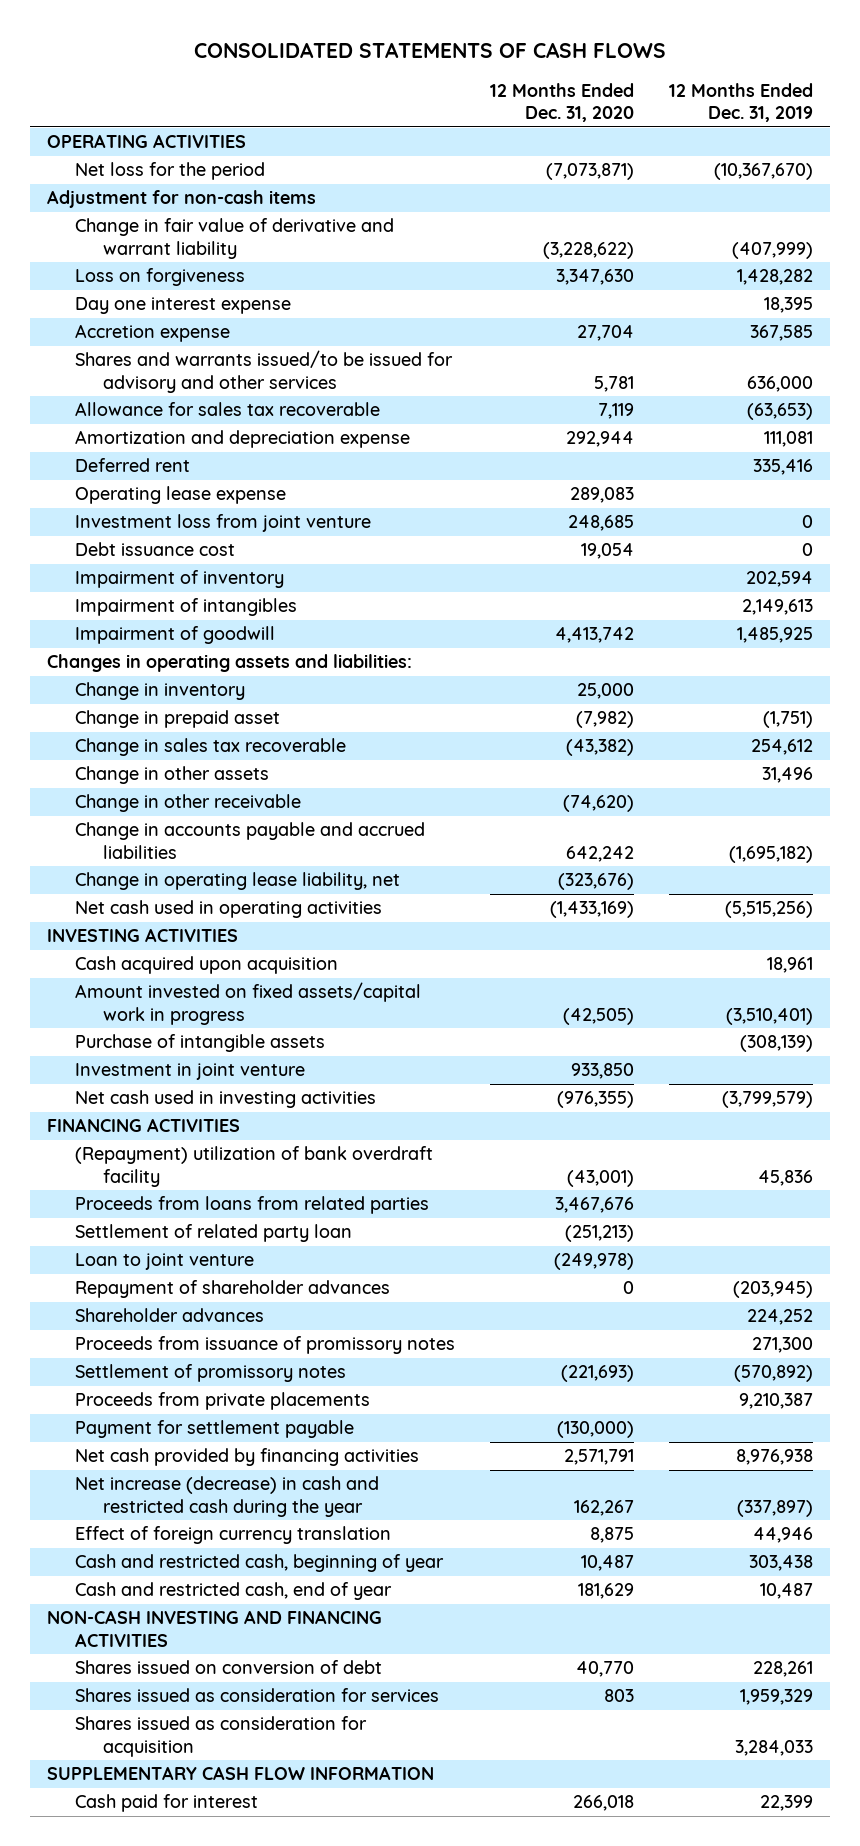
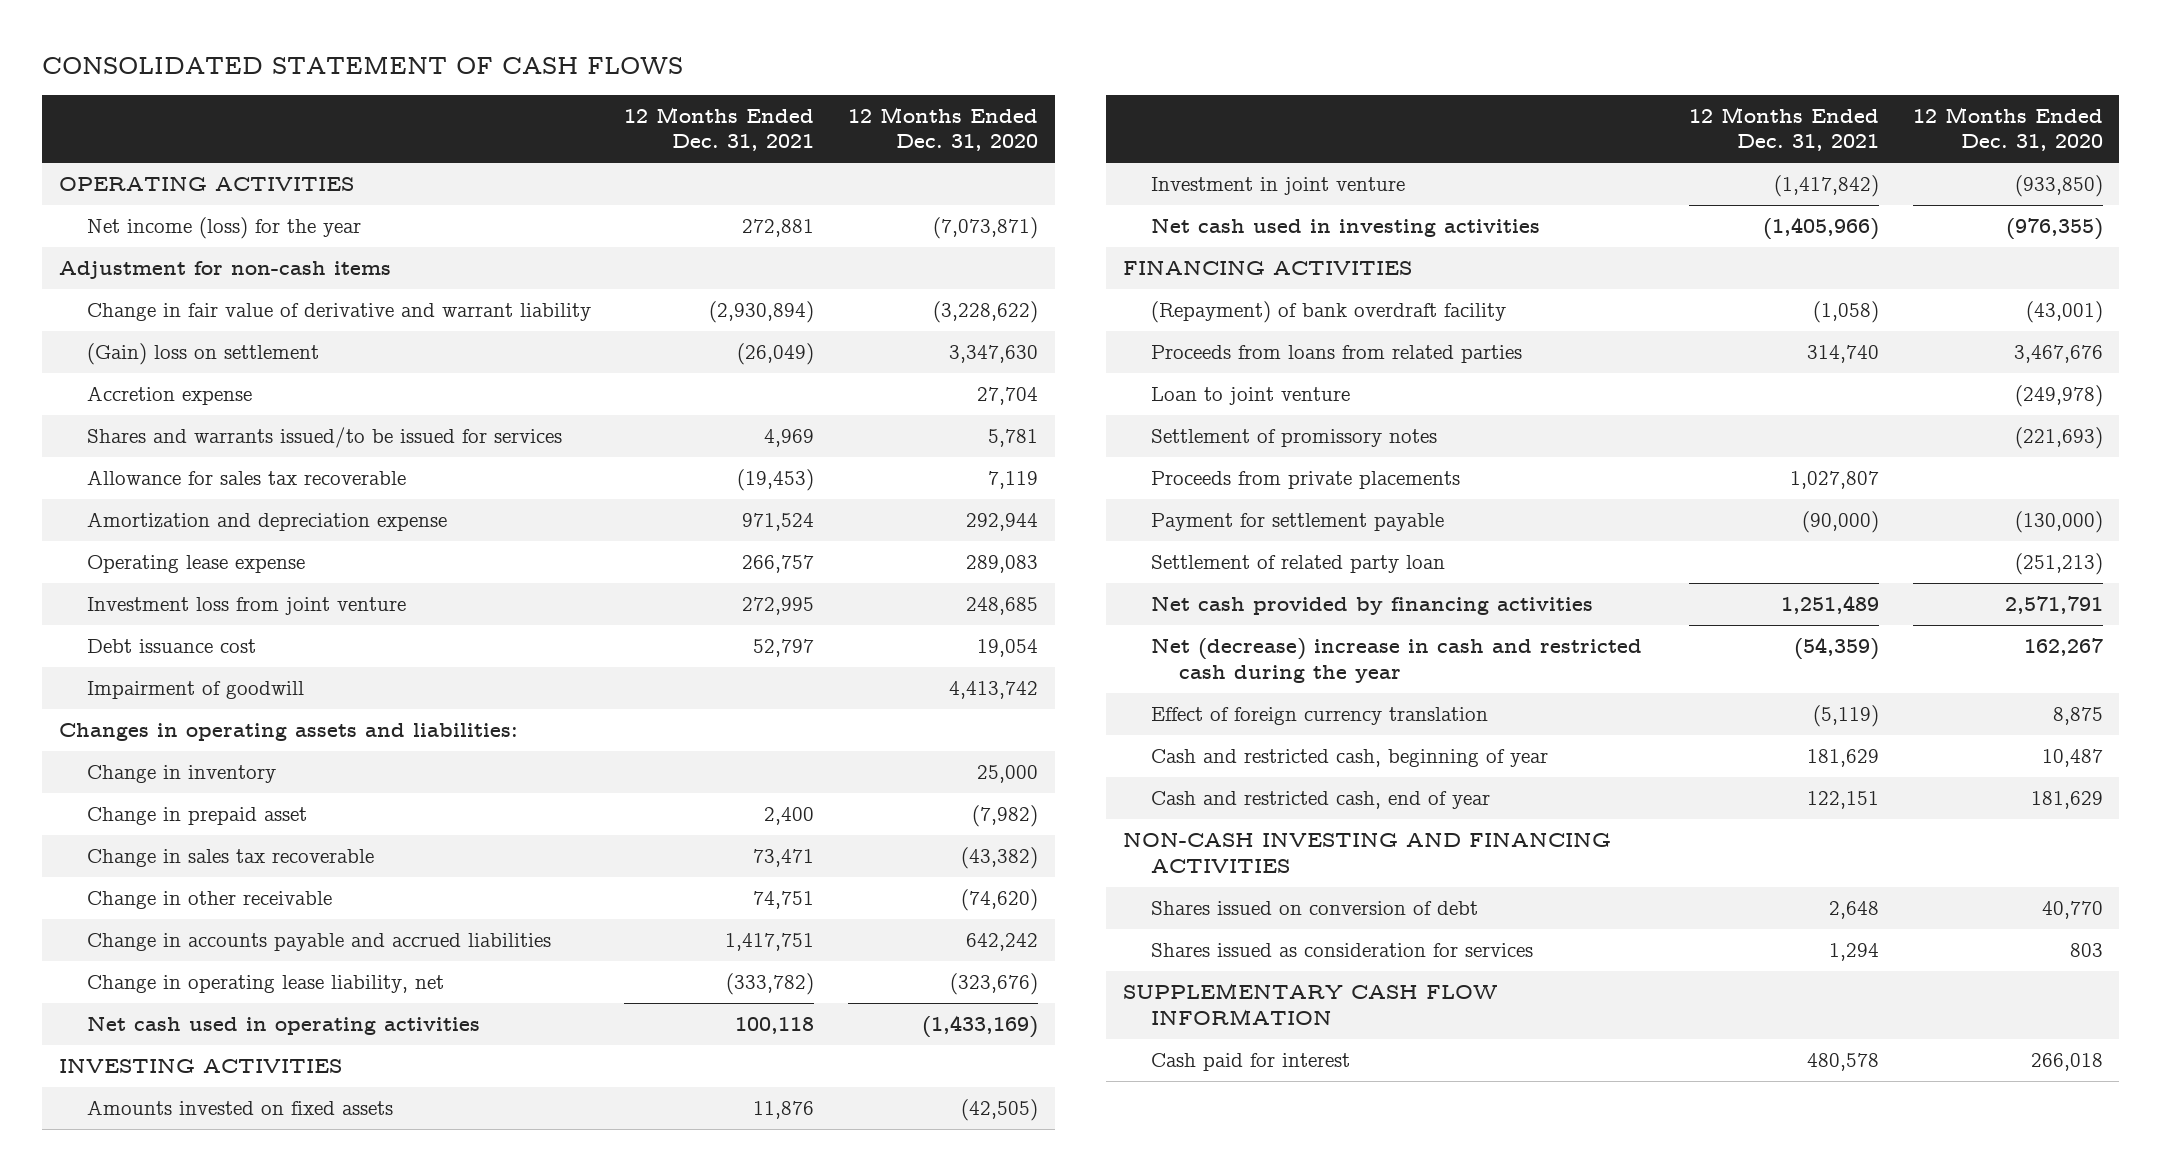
- CONSOLIDATED STATEMENTS OF CASH FLOWS
+ CONSOLIDATED STATEMENT OF CASH FLOWS
- | 12 Months Ended Dec. 31, 2020 | 12 Months Ended Dec. 31, 2019
+ | 12 Months Ended Dec. 31, 2021 | 12 Months Ended Dec. 31, 2020
- Net loss for the period | (7,073,871) | (10,367,670)
+ Net income (loss) for the year | 272,881 | (7,073,871)
- Loss on forgiveness | 3,347,630 | 1,428,282
- Day one interest expense | | 18,395
+ (Gain) loss on settlement | (26,049) | 3,347,630
- Shares and warrants issued/to be issued for advisory and other services | 5,781 | 636,000
+ Shares and warrants issued/to be issued for services | 4,969 | 5,781
- Deferred rent | | 335,416
- Impairment of inventory | | 202,594
- Impairment of intangibles | | 2,149,613
- Change in other assets | | 31,496
- Cash acquired upon acquisition | | 18,961
- Amount invested on fixed assets/capital work in progress | (42,505) | (3,510,401)
- Purchase of intangible assets | | (308,139)
- Investment in joint venture | 933,850 |
+ Amounts invested on fixed assets | 11,876 | (42,505)
+ Investment in joint venture | (1,417,842) | (933,850)
- (Repayment) utilization of bank overdraft facility | (43,001) | 45,836
+ (Repayment) of bank overdraft facility | (1,058) | (43,001)
- Repayment of shareholder advances | 0 | (203,945)
- Shareholder advances | | 224,252
- Proceeds from issuance of promissory notes | | 271,300
moved down: Settlement of related party loan | | (251,213)
- Net increase (decrease) in cash and restricted cash during the year | 162,267 | (337,897)
+ Net (decrease) increase in cash and restricted cash during the year | (54,359) | 162,267
- Shares issued as consideration for acquisition | | 3,284,033

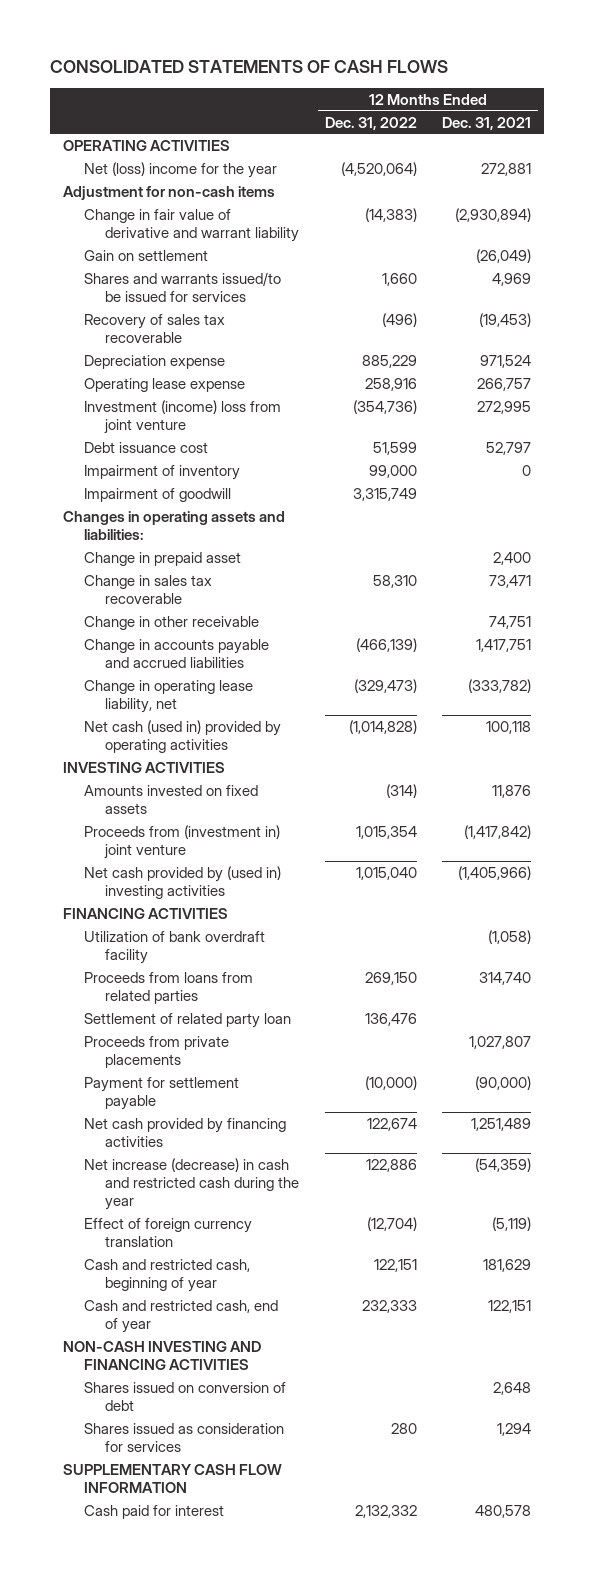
- CONSOLIDATED STATEMENT OF CASH FLOWS
+ CONSOLIDATED STATEMENTS OF CASH FLOWS
- | 12 Months Ended Dec. 31, 2021 | 12 Months Ended Dec. 31, 2020
+ | 12 Months Ended Dec. 31, 2022 | 12 Months Ended Dec. 31, 2021
- Net income (loss) for the year | 272,881 | (7,073,871)
+ Net (loss) income for the year | (4,520,064) | 272,881
- (Gain) loss on settlement | (26,049) | 3,347,630
- Accretion expense | | 27,704
+ Gain on settlement | | (26,049)
- Allowance for sales tax recoverable | (19,453) | 7,119
- Amortization and depreciation expense | 971,524 | 292,944
+ Recovery of sales tax recoverable | (496) | (19,453)
+ Depreciation expense | 885,229 | 971,524
- Investment loss from joint venture | 272,995 | 248,685
+ Investment (income) loss from joint venture | (354,736) | 272,995
+ Impairment of inventory | 99,000 | 0
- Change in inventory | | 25,000
- Net cash used in operating activities | 100,118 | (1,433,169)
+ Net cash (used in) provided by operating activities | (1,014,828) | 100,118
- Investment in joint venture | (1,417,842) | (933,850)
- Net cash used in investing activities | (1,405,966) | (976,355)
+ Proceeds from (investment in) joint venture | 1,015,354 | (1,417,842)
+ Net cash provided by (used in) investing activities | 1,015,040 | (1,405,966)
- (Repayment) of bank overdraft facility | (1,058) | (43,001)
+ Utilization of bank overdraft facility | | (1,058)
- Loan to joint venture | | (249,978)
- Settlement of promissory notes | | (221,693)
moved up: Settlement of related party loan | 136,476 |
- Net (decrease) increase in cash and restricted cash during the year | (54,359) | 162,267
+ Net increase (decrease) in cash and restricted cash during the year | 122,886 | (54,359)

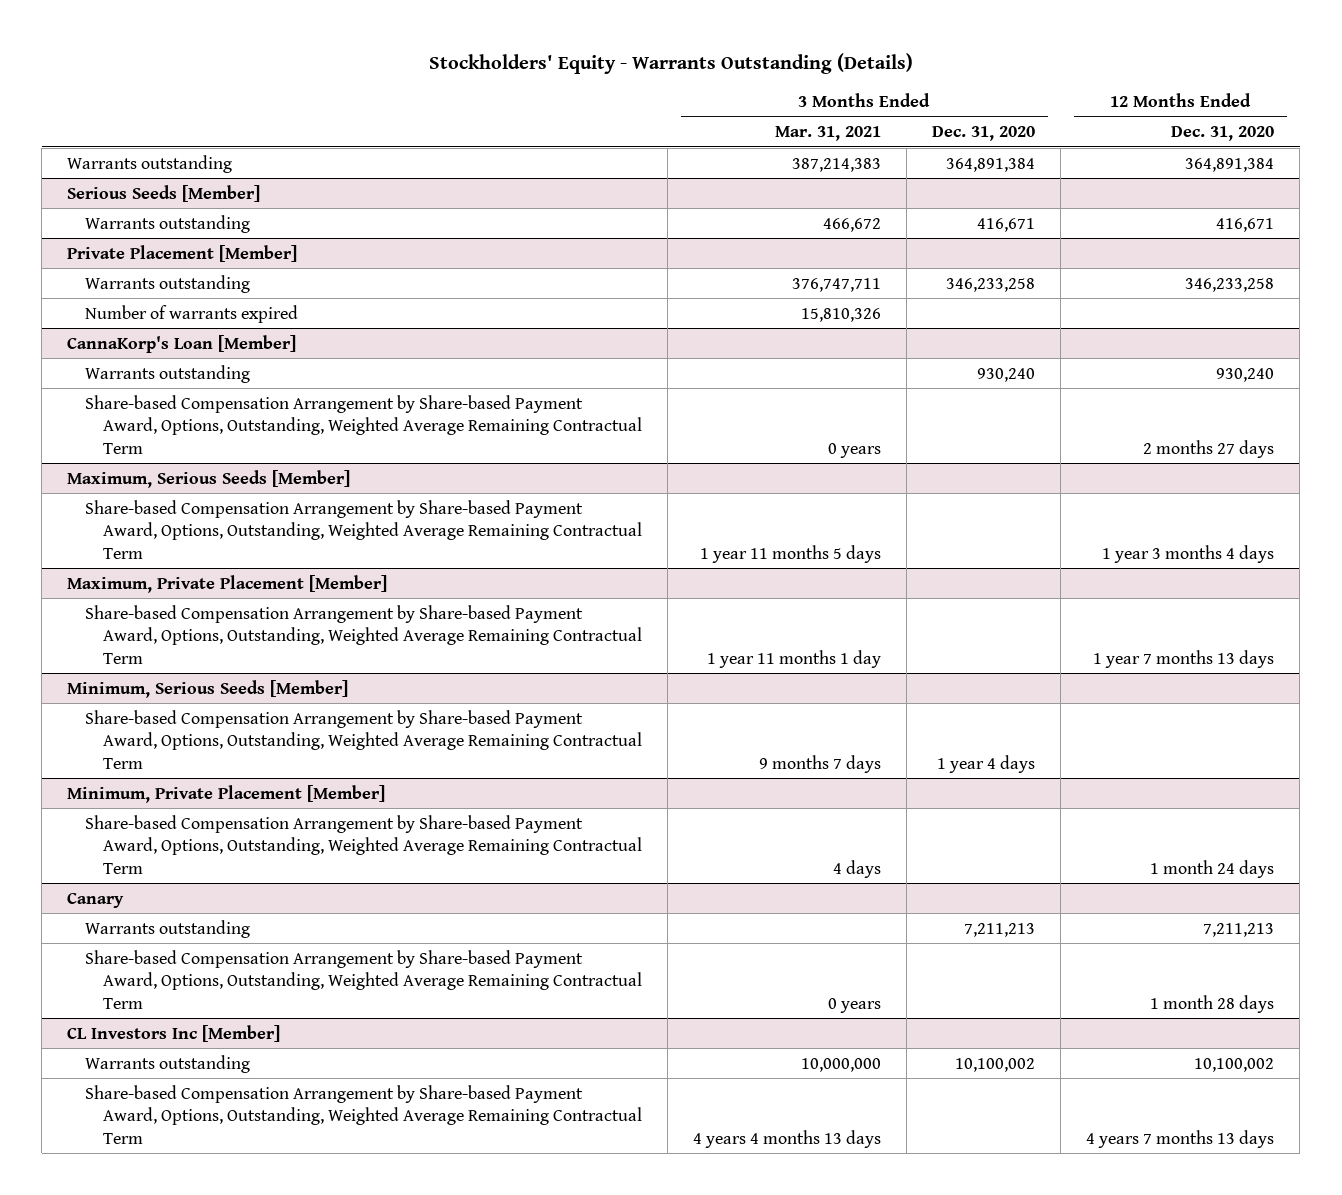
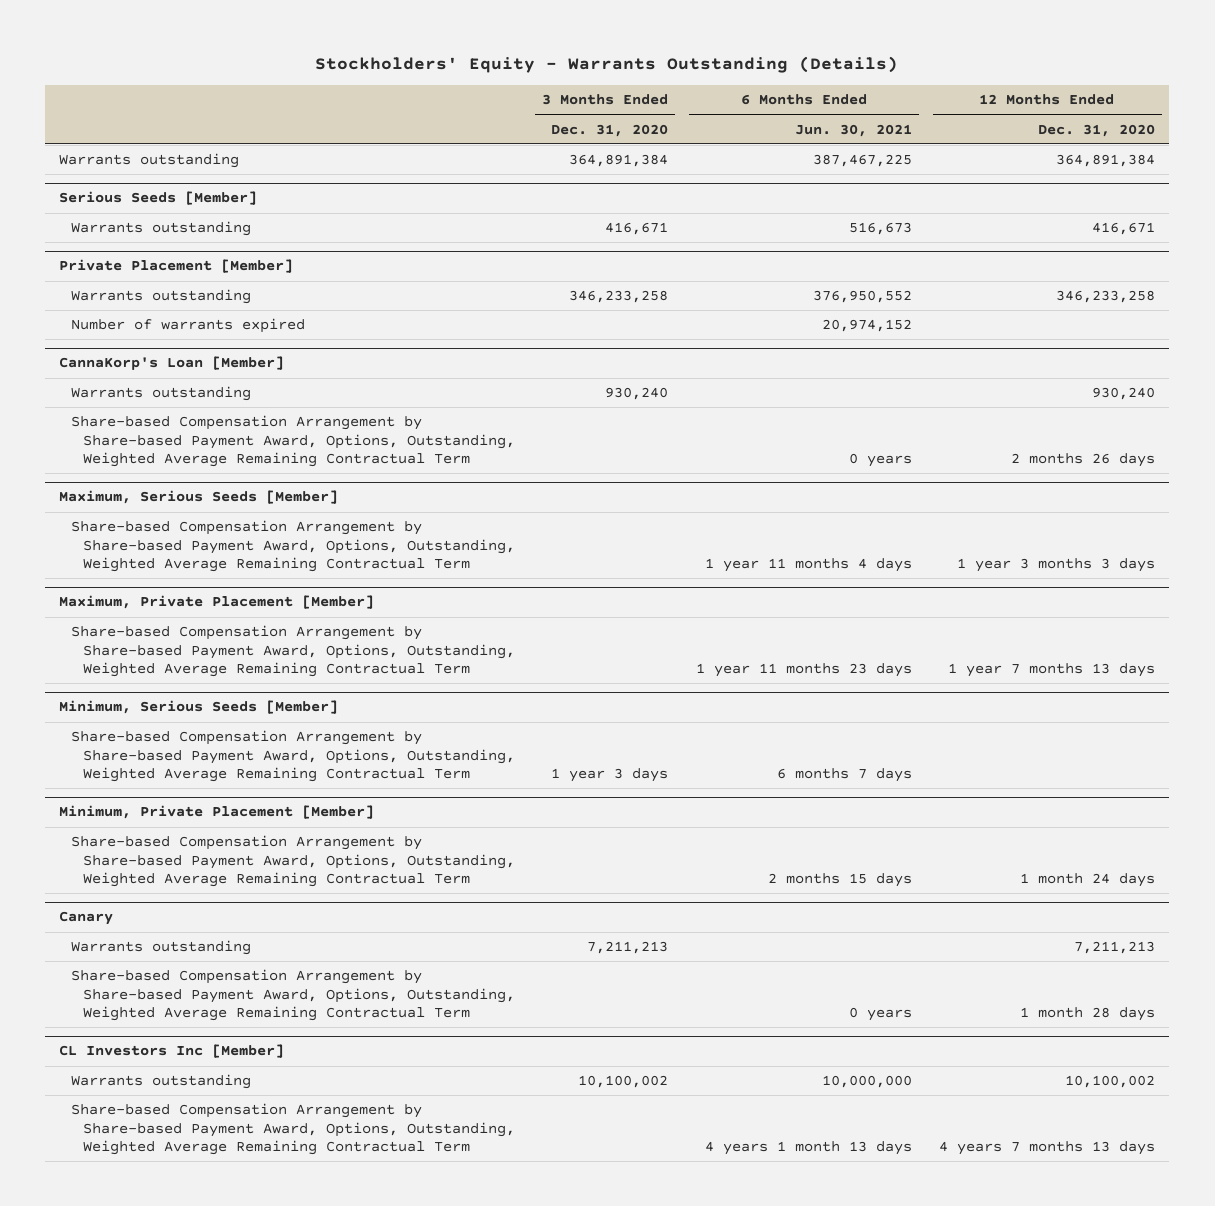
- | 3 Months Ended Mar. 31, 2021 | 3 Months Ended Dec. 31, 2020 | 12 Months Ended Dec. 31, 2020
+ | 3 Months Ended Dec. 31, 2020 | 6 Months Ended Jun. 30, 2021 | 12 Months Ended Dec. 31, 2020
@ CannaKorp's Loan [Member]
- Share-based Compensation Arrangement by Share-based Payment Award, Options, Outstanding, Weighted Average Remaining Contractual Term | 0 years | | 2 months 27 days
+ Share-based Compensation Arrangement by Share-based Payment Award, Options, Outstanding, Weighted Average Remaining Contractual Term | | 0 years | 2 months 26 days
@ Maximum, Serious Seeds [Member]
- Share-based Compensation Arrangement by Share-based Payment Award, Options, Outstanding, Weighted Average Remaining Contractual Term | 1 year 11 months 5 days | | 1 year 3 months 4 days
+ Share-based Compensation Arrangement by Share-based Payment Award, Options, Outstanding, Weighted Average Remaining Contractual Term | | 1 year 11 months 4 days | 1 year 3 months 3 days
@ Minimum, Serious Seeds [Member]
- Share-based Compensation Arrangement by Share-based Payment Award, Options, Outstanding, Weighted Average Remaining Contractual Term | 9 months 7 days | 1 year 4 days |
+ Share-based Compensation Arrangement by Share-based Payment Award, Options, Outstanding, Weighted Average Remaining Contractual Term | 1 year 3 days | 6 months 7 days |

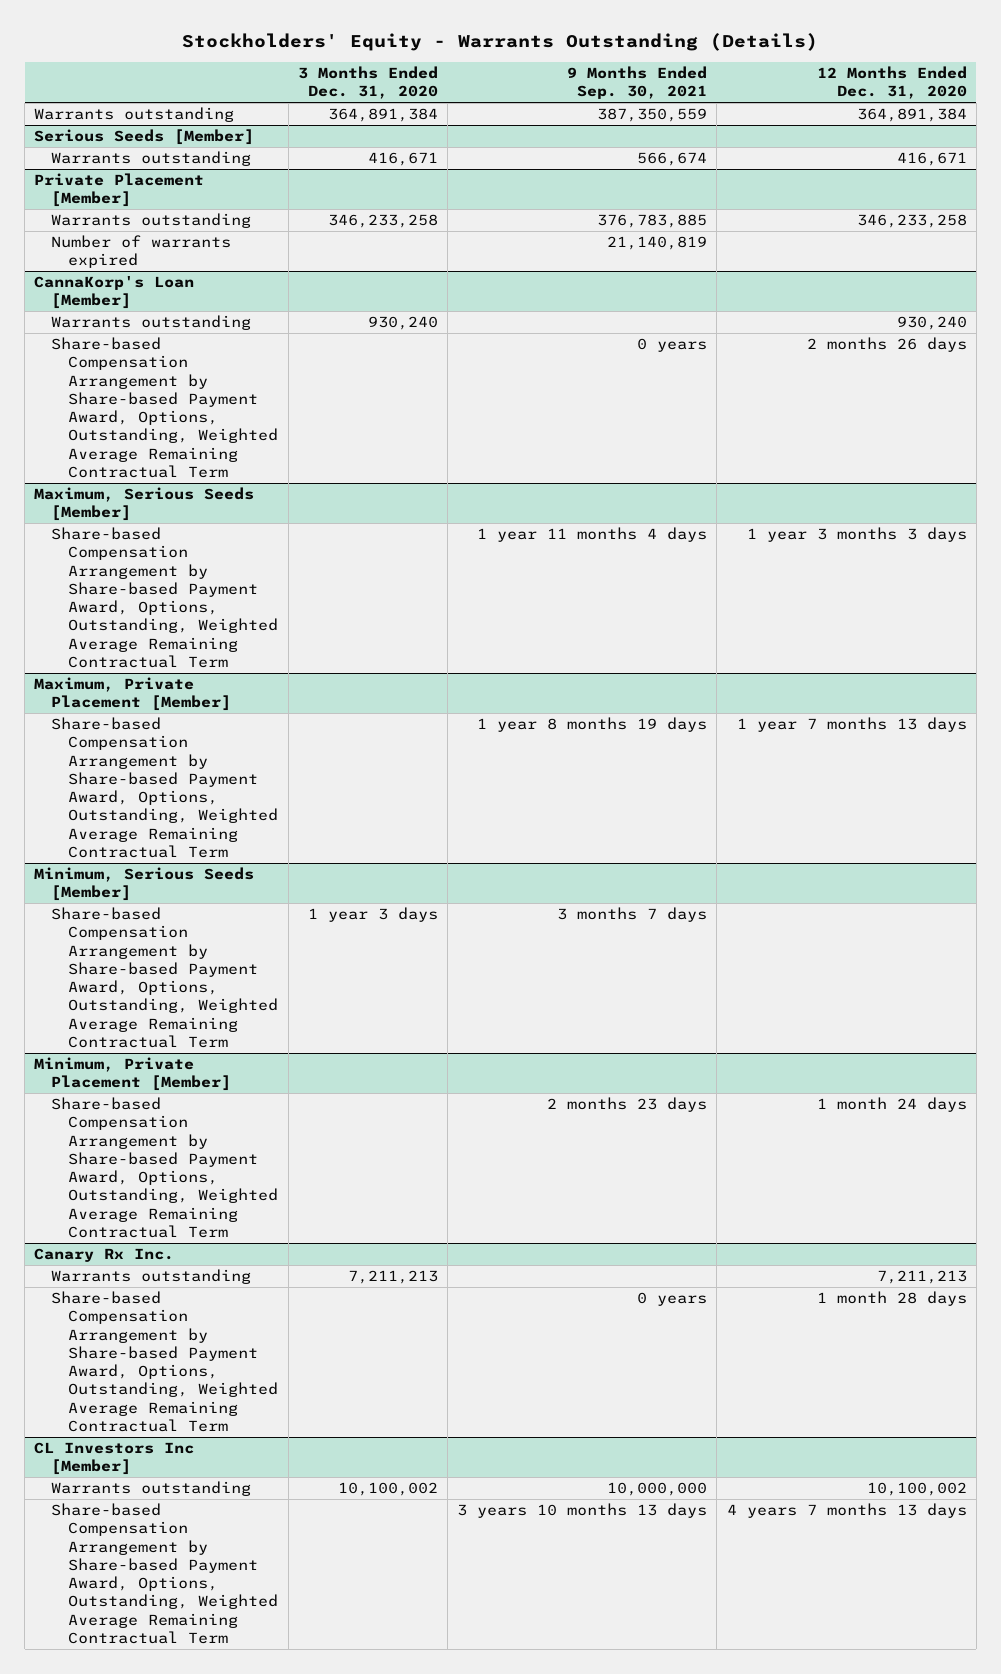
- | 3 Months Ended Dec. 31, 2020 | 6 Months Ended Jun. 30, 2021 | 12 Months Ended Dec. 31, 2020
+ | 3 Months Ended Dec. 31, 2020 | 9 Months Ended Sep. 30, 2021 | 12 Months Ended Dec. 31, 2020
- Canary
+ Canary Rx Inc.

